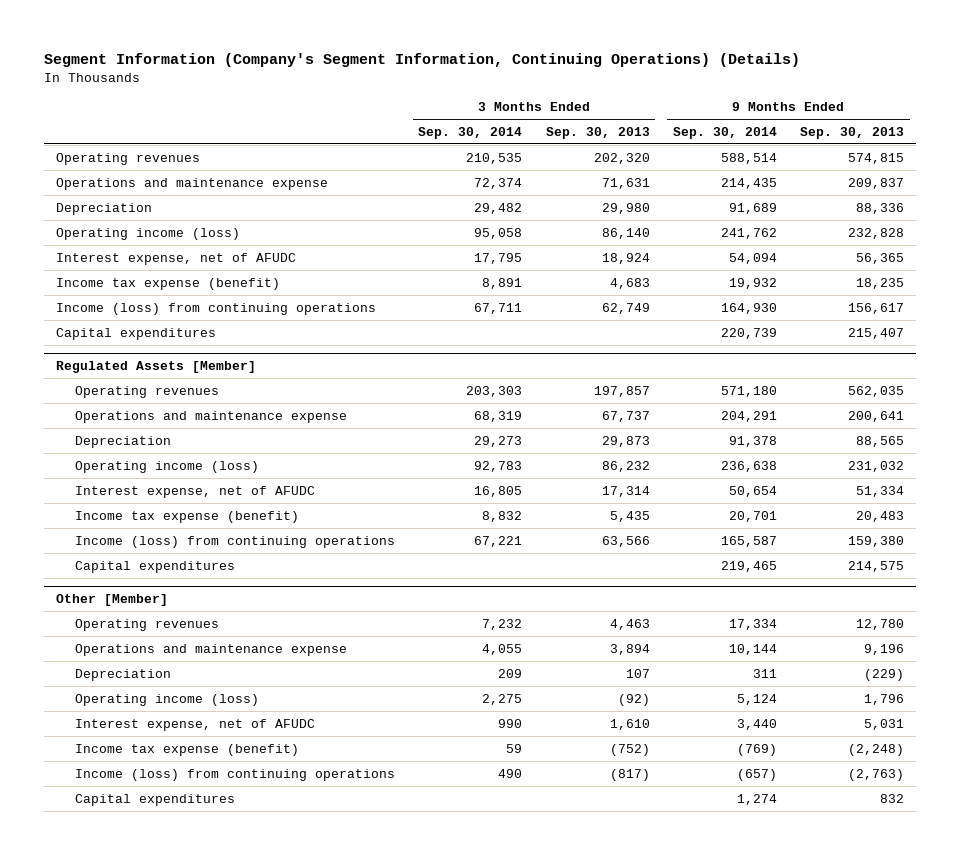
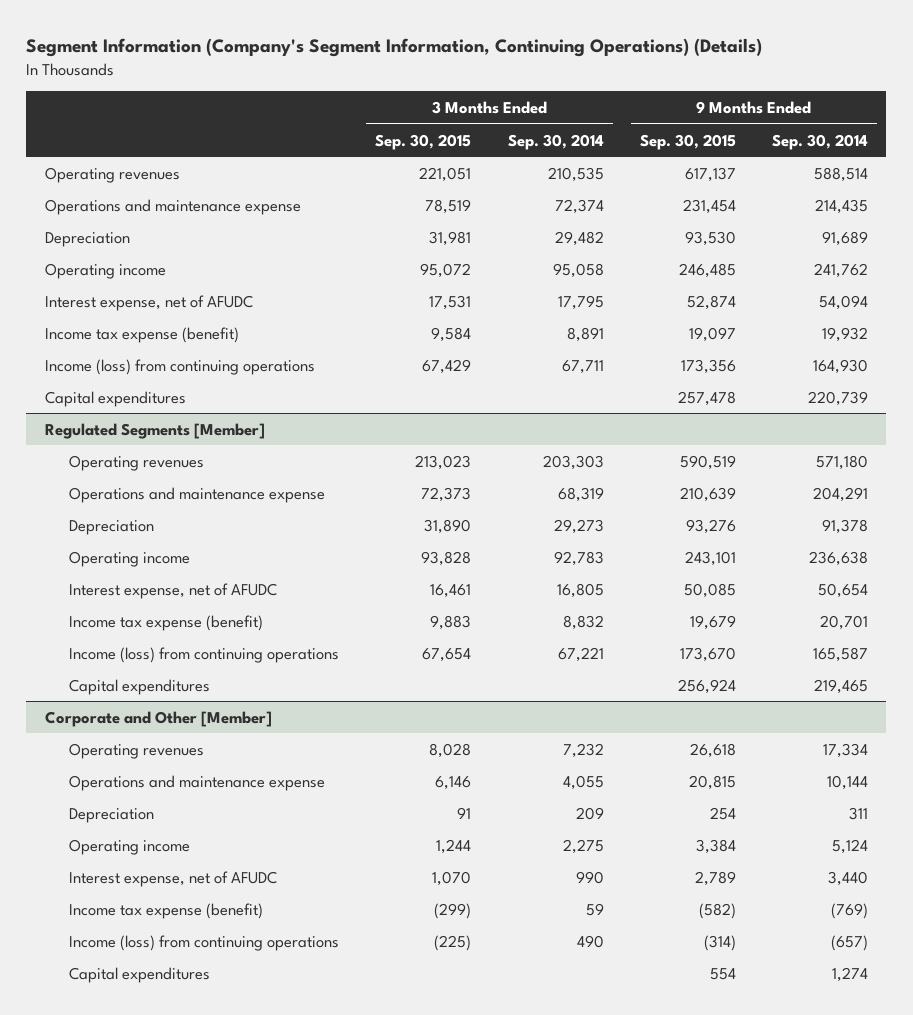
- | 3 Months Ended Sep. 30, 2014 | 3 Months Ended Sep. 30, 2013 | 9 Months Ended Sep. 30, 2014 | 9 Months Ended Sep. 30, 2013
+ | 3 Months Ended Sep. 30, 2015 | 3 Months Ended Sep. 30, 2014 | 9 Months Ended Sep. 30, 2015 | 9 Months Ended Sep. 30, 2014
- Operating income (loss) | 95,058 | 86,140 | 241,762 | 232,828
+ Operating income | 95,072 | 95,058 | 246,485 | 241,762
- Regulated Assets [Member]
+ Regulated Segments [Member]
- Operating income (loss) | 92,783 | 86,232 | 236,638 | 231,032
+ Operating income | 93,828 | 92,783 | 243,101 | 236,638
- Other [Member]
+ Corporate and Other [Member]
- Operating income (loss) | 2,275 | (92) | 5,124 | 1,796
+ Operating income | 1,244 | 2,275 | 3,384 | 5,124

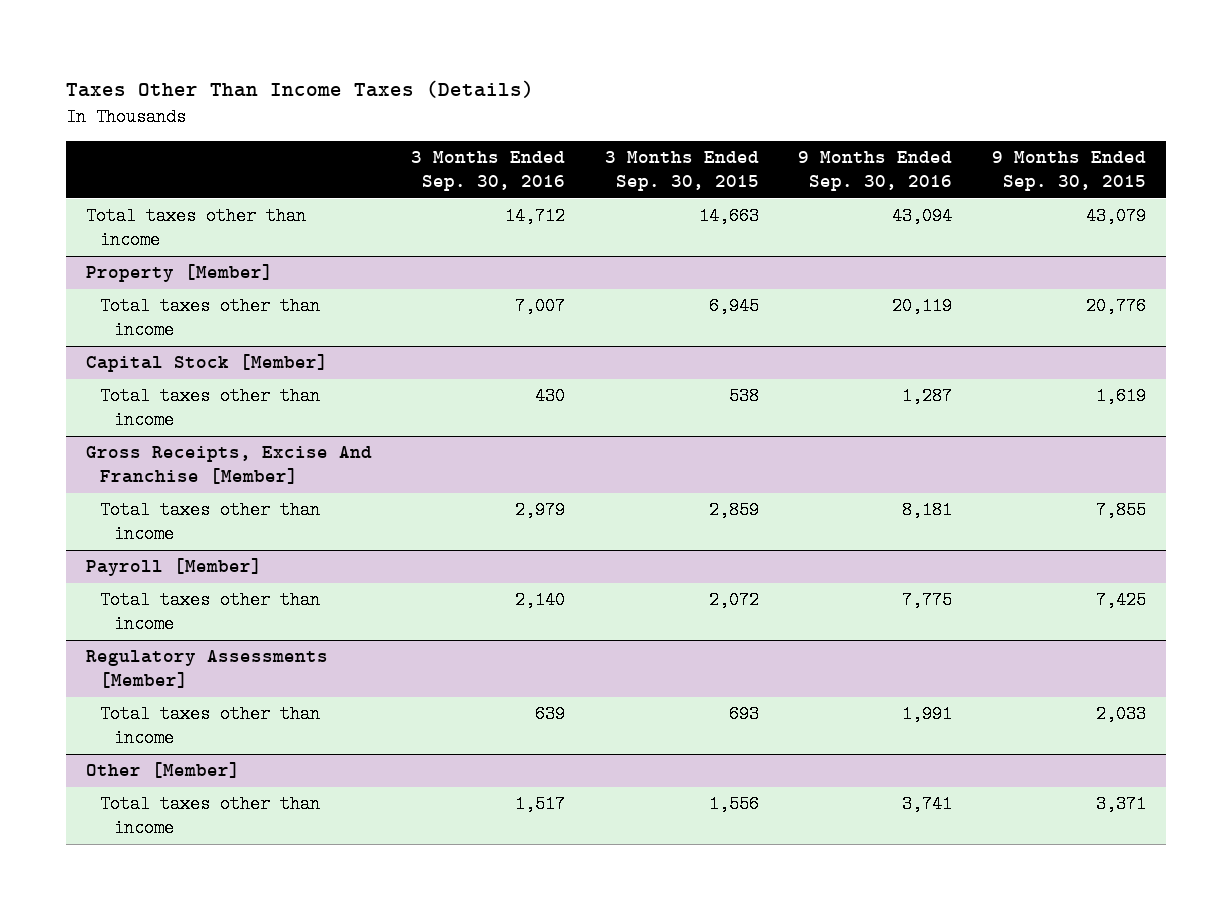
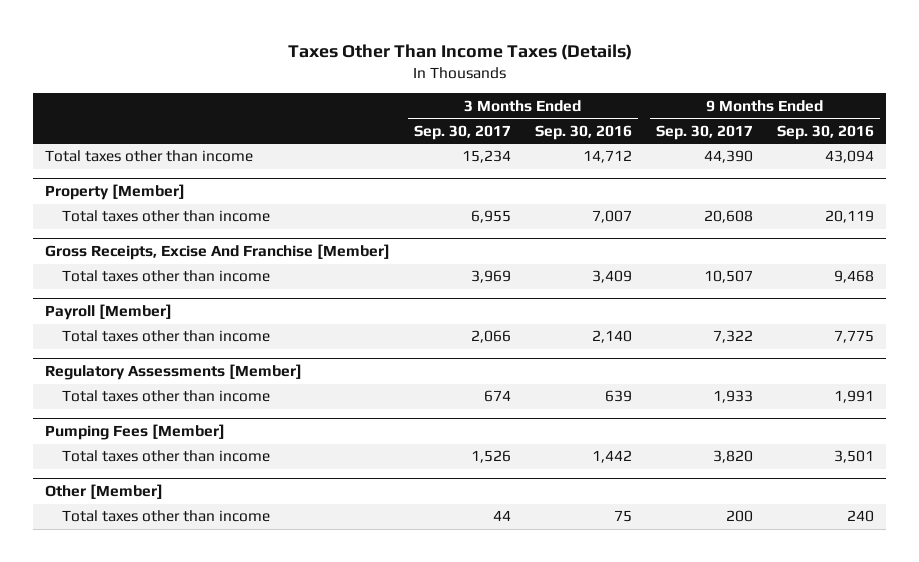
- | 3 Months Ended Sep. 30, 2016 | 3 Months Ended Sep. 30, 2015 | 9 Months Ended Sep. 30, 2016 | 9 Months Ended Sep. 30, 2015
+ | 3 Months Ended Sep. 30, 2017 | 3 Months Ended Sep. 30, 2016 | 9 Months Ended Sep. 30, 2017 | 9 Months Ended Sep. 30, 2016
- Capital Stock [Member]
- Total taxes other than income | 430 | 538 | 1,287 | 1,619
@ Gross Receipts, Excise And Franchise [Member]
- Total taxes other than income | 2,979 | 2,859 | 8,181 | 7,855
+ Total taxes other than income | 3,969 | 3,409 | 10,507 | 9,468
+ Pumping Fees [Member]
+ Total taxes other than income | 1,526 | 1,442 | 3,820 | 3,501
@ Other [Member]
- Total taxes other than income | 1,517 | 1,556 | 3,741 | 3,371
+ Total taxes other than income | 44 | 75 | 200 | 240

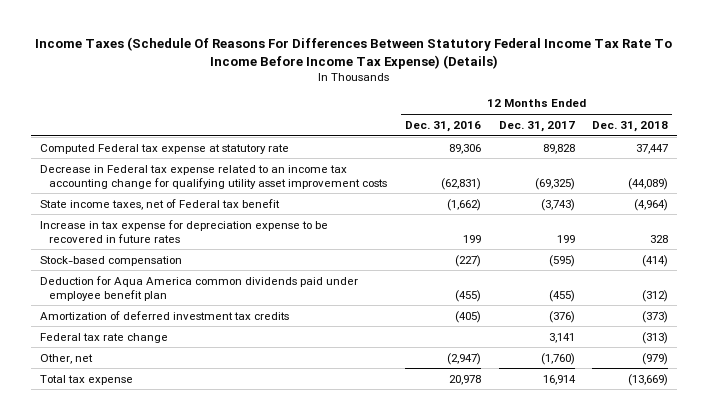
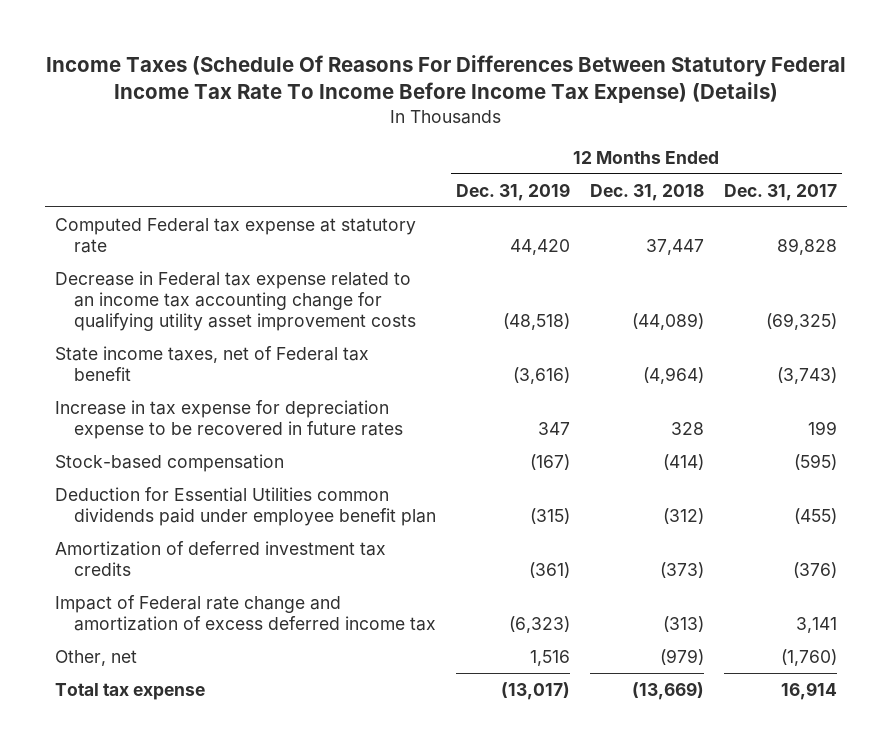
- | 12 Months Ended Dec. 31, 2016 | 12 Months Ended Dec. 31, 2017 | 12 Months Ended Dec. 31, 2018
+ | 12 Months Ended Dec. 31, 2019 | 12 Months Ended Dec. 31, 2018 | 12 Months Ended Dec. 31, 2017
- Deduction for Aqua America common dividends paid under employee benefit plan | (455) | (455) | (312)
+ Deduction for Essential Utilities common dividends paid under employee benefit plan | (315) | (312) | (455)
- Federal tax rate change | | 3,141 | (313)
+ Impact of Federal rate change and amortization of excess deferred income tax | (6,323) | (313) | 3,141

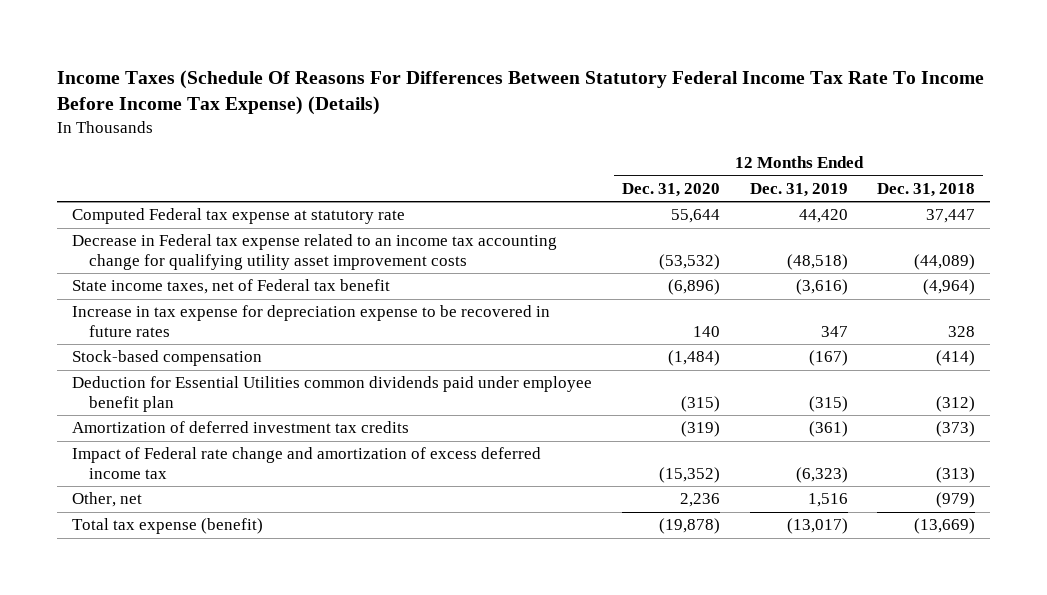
- | 12 Months Ended Dec. 31, 2019 | 12 Months Ended Dec. 31, 2018 | 12 Months Ended Dec. 31, 2017
+ | 12 Months Ended Dec. 31, 2020 | 12 Months Ended Dec. 31, 2019 | 12 Months Ended Dec. 31, 2018
- Total tax expense | (13,017) | (13,669) | 16,914
+ Total tax expense (benefit) | (19,878) | (13,017) | (13,669)

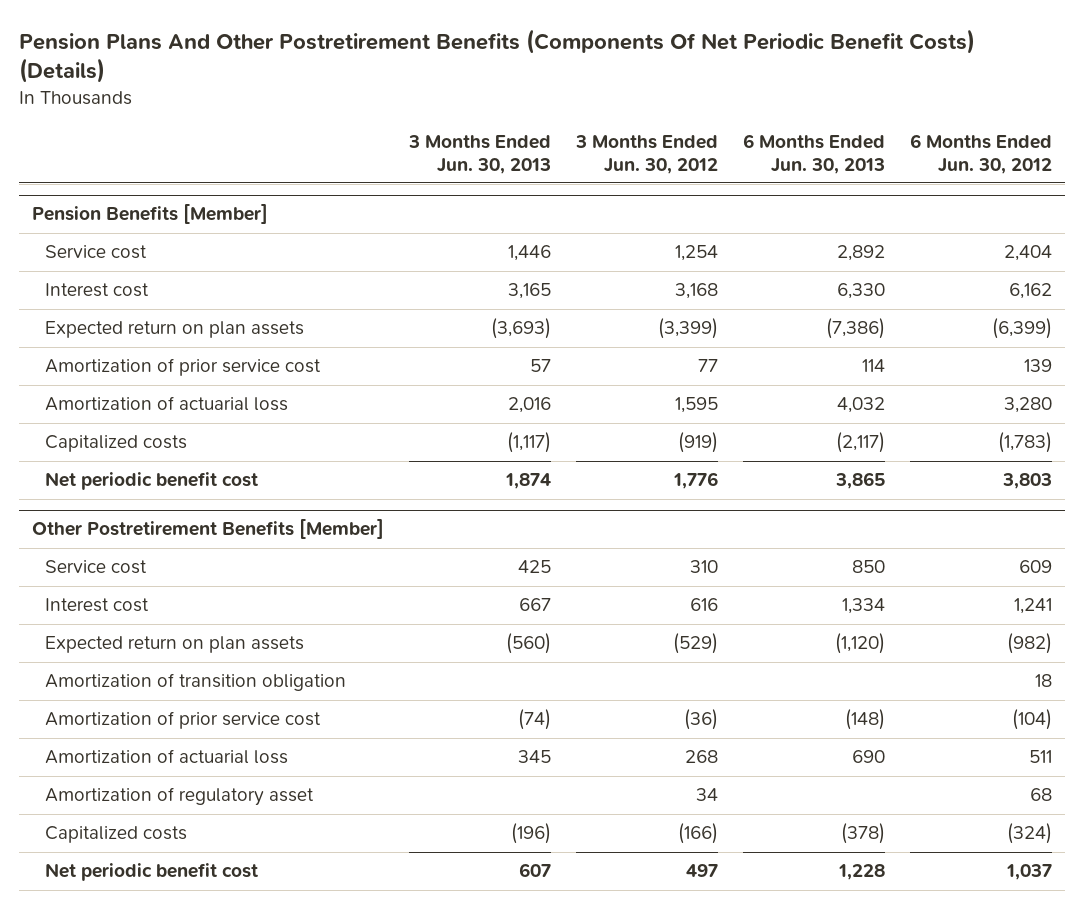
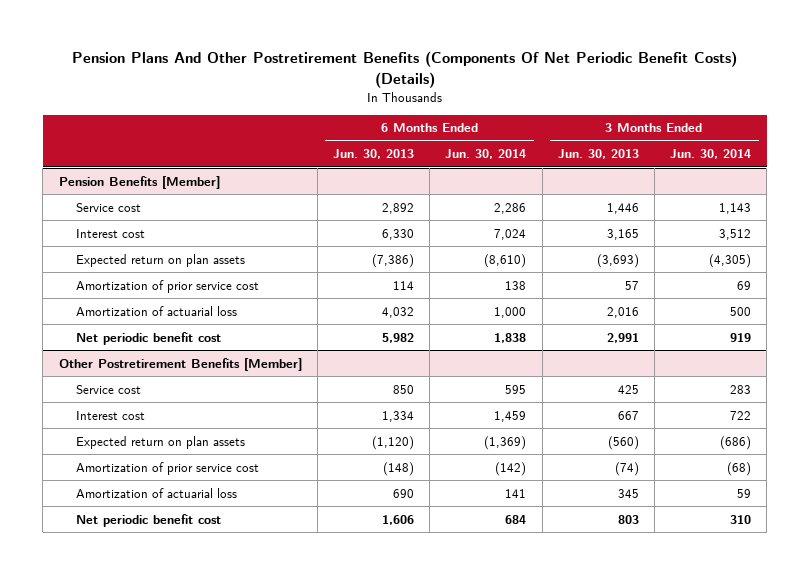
- | 3 Months Ended Jun. 30, 2013 | 3 Months Ended Jun. 30, 2012 | 6 Months Ended Jun. 30, 2013 | 6 Months Ended Jun. 30, 2012
+ | 6 Months Ended Jun. 30, 2013 | 6 Months Ended Jun. 30, 2014 | 3 Months Ended Jun. 30, 2013 | 3 Months Ended Jun. 30, 2014
@ Pension Benefits [Member]
- Capitalized costs | (1,117) | (919) | (2,117) | (1,783)
- Net periodic benefit cost | 1,874 | 1,776 | 3,865 | 3,803
+ Net periodic benefit cost | 5,982 | 1,838 | 2,991 | 919
@ Other Postretirement Benefits [Member]
- Amortization of transition obligation | | | | 18
- Amortization of regulatory asset | | 34 | | 68
- Capitalized costs | (196) | (166) | (378) | (324)
- Net periodic benefit cost | 607 | 497 | 1,228 | 1,037
+ Net periodic benefit cost | 1,606 | 684 | 803 | 310

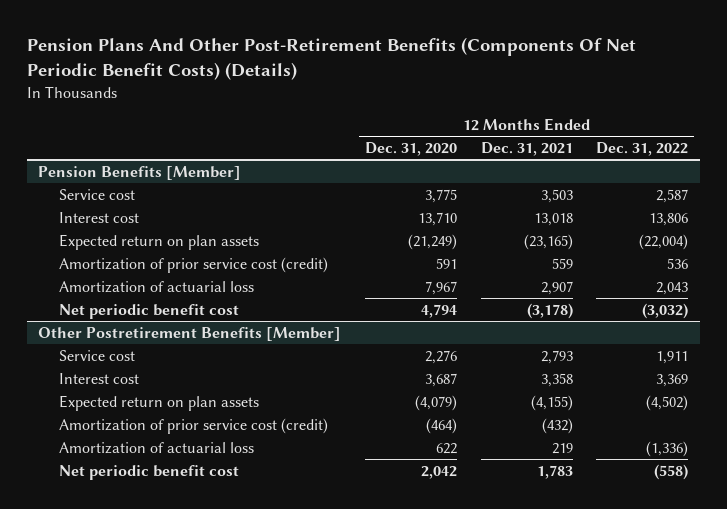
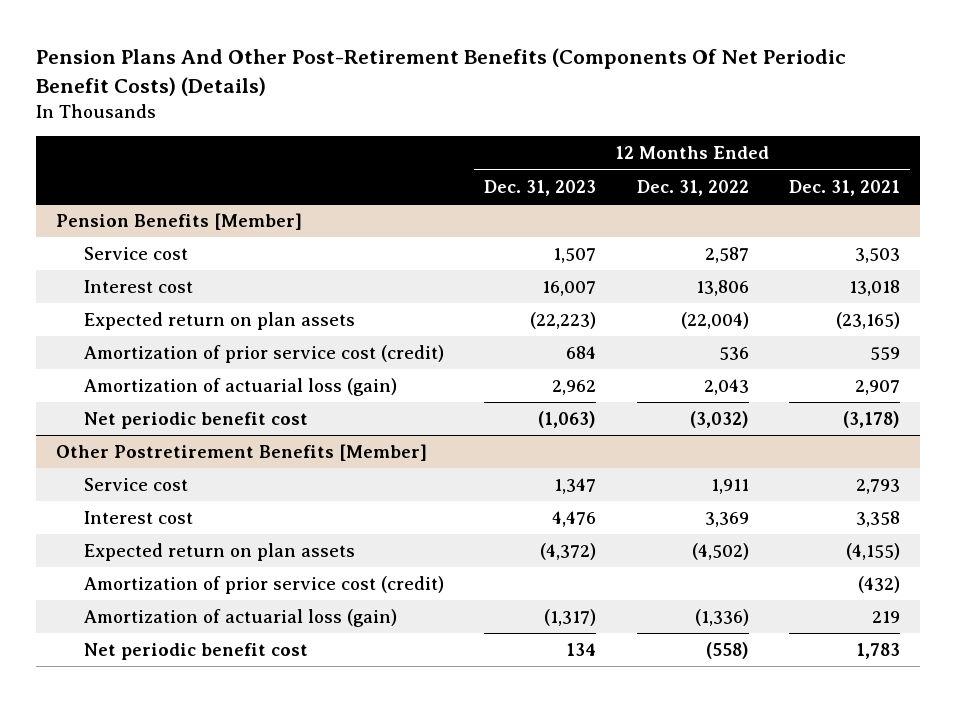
- | 12 Months Ended Dec. 31, 2020 | 12 Months Ended Dec. 31, 2021 | 12 Months Ended Dec. 31, 2022
+ | 12 Months Ended Dec. 31, 2023 | 12 Months Ended Dec. 31, 2022 | 12 Months Ended Dec. 31, 2021
@ Pension Benefits [Member]
- Amortization of actuarial loss | 7,967 | 2,907 | 2,043
+ Amortization of actuarial loss (gain) | 2,962 | 2,043 | 2,907
@ Other Postretirement Benefits [Member]
- Amortization of actuarial loss | 622 | 219 | (1,336)
+ Amortization of actuarial loss (gain) | (1,317) | (1,336) | 219

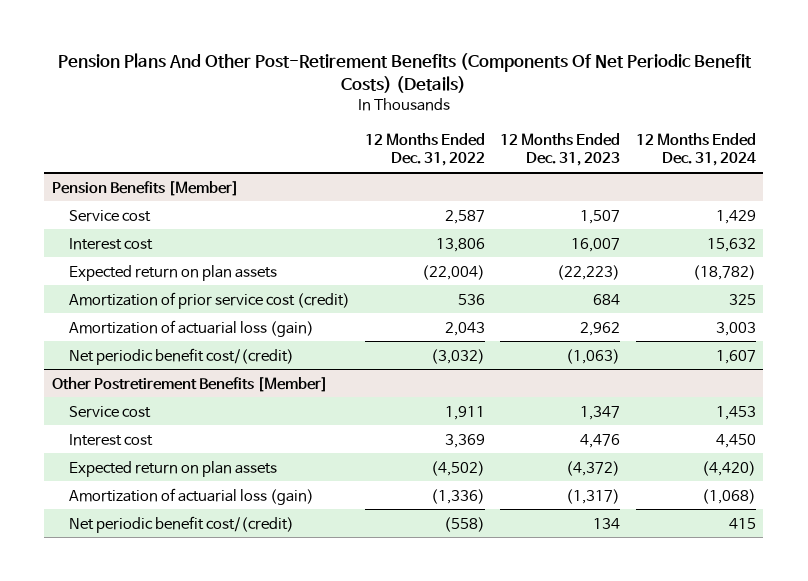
- | 12 Months Ended Dec. 31, 2023 | 12 Months Ended Dec. 31, 2022 | 12 Months Ended Dec. 31, 2021
+ | 12 Months Ended Dec. 31, 2022 | 12 Months Ended Dec. 31, 2023 | 12 Months Ended Dec. 31, 2024
@ Pension Benefits [Member]
- Net periodic benefit cost | (1,063) | (3,032) | (3,178)
+ Net periodic benefit cost/(credit) | (3,032) | (1,063) | 1,607
@ Other Postretirement Benefits [Member]
- Amortization of prior service cost (credit) | | | (432)
- Net periodic benefit cost | 134 | (558) | 1,783
+ Net periodic benefit cost/(credit) | (558) | 134 | 415

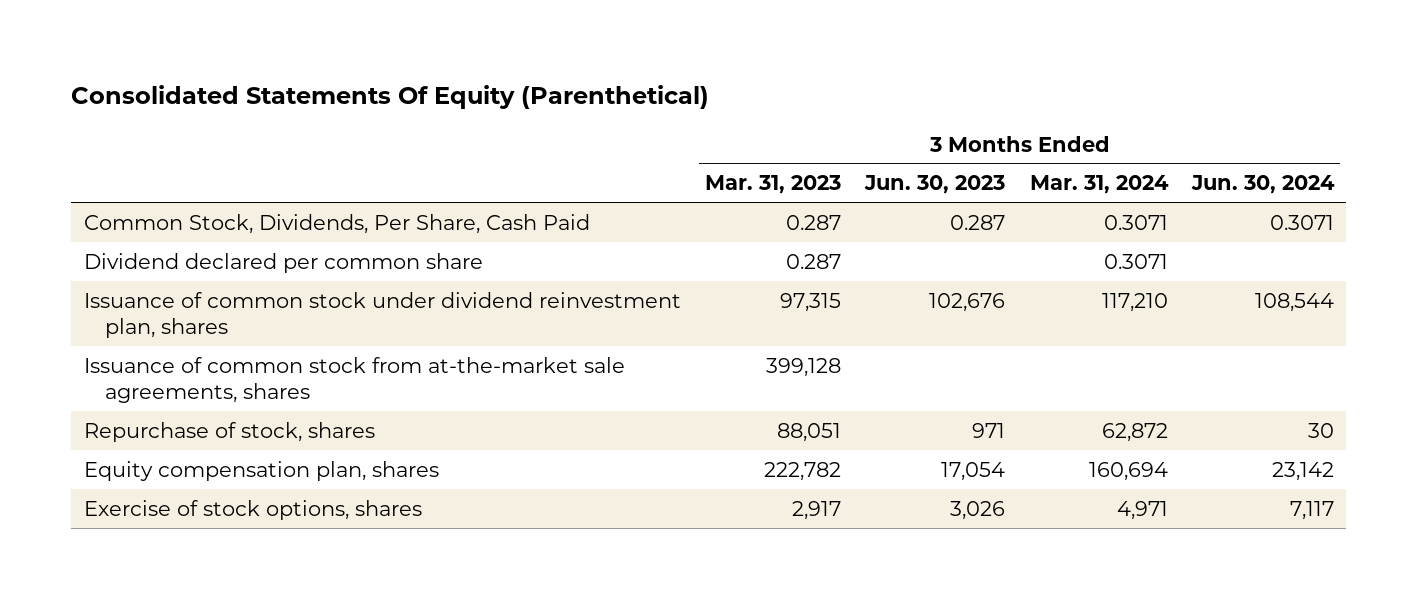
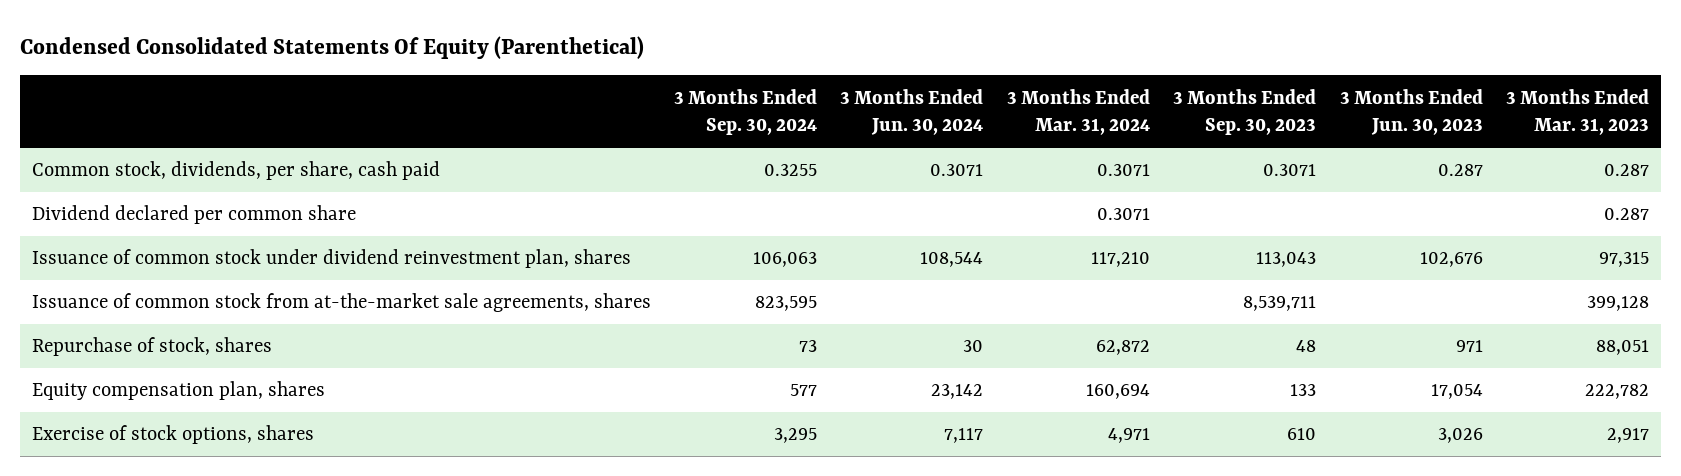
- Consolidated Statements Of Equity (Parenthetical)
+ Condensed Consolidated Statements Of Equity (Parenthetical)
- | 3 Months Ended Mar. 31, 2023 | 3 Months Ended Jun. 30, 2023 | 3 Months Ended Mar. 31, 2024 | 3 Months Ended Jun. 30, 2024
+ | 3 Months Ended Sep. 30, 2024 | 3 Months Ended Jun. 30, 2024 | 3 Months Ended Mar. 31, 2024 | 3 Months Ended Sep. 30, 2023 | 3 Months Ended Jun. 30, 2023 | 3 Months Ended Mar. 31, 2023
- Common Stock, Dividends, Per Share, Cash Paid | 0.287 | 0.287 | 0.3071 | 0.3071
+ Common stock, dividends, per share, cash paid | 0.3255 | 0.3071 | 0.3071 | 0.3071 | 0.287 | 0.287

